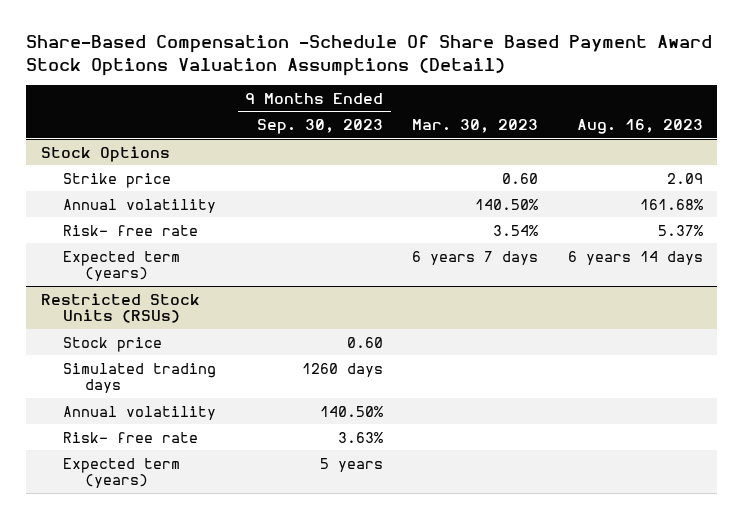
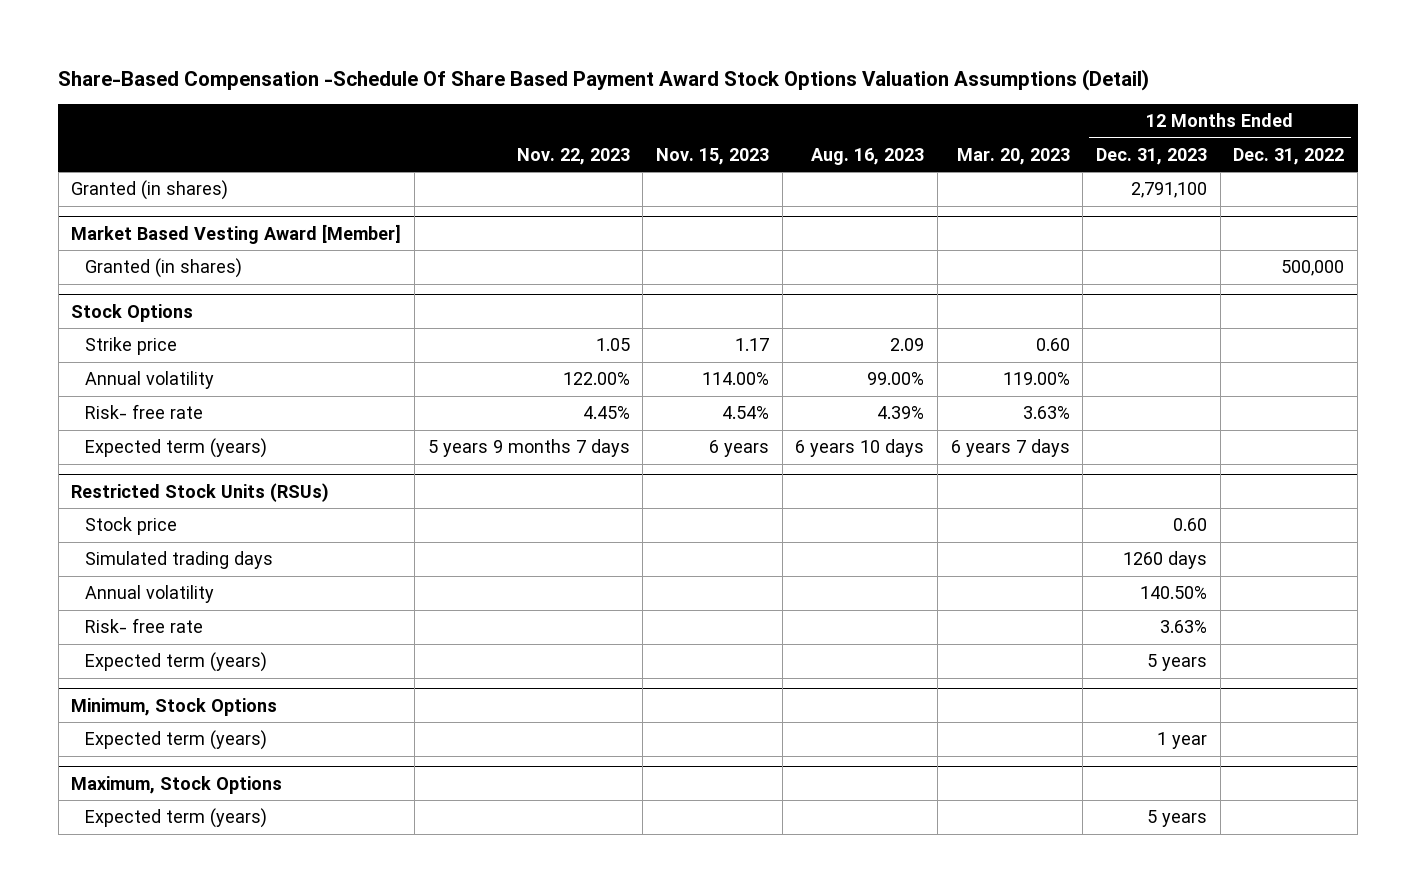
- | 9 Months Ended Sep. 30, 2023 | Mar. 30, 2023 | Aug. 16, 2023
+ | Nov. 22, 2023 | Nov. 15, 2023 | Aug. 16, 2023 | Mar. 20, 2023 | 12 Months Ended Dec. 31, 2023 | 12 Months Ended Dec. 31, 2022
+ Granted (in shares) | | | | | 2,791,100 |
+ Market Based Vesting Award [Member]
+ Granted (in shares) | | | | | | 500,000
@ Stock Options
- Annual volatility | | 140.50% | 161.68%
- Risk- free rate | | 3.54% | 5.37%
- Expected term (years) | | 6 years 7 days | 6 years 14 days
+ Annual volatility | 122.00% | 114.00% | 99.00% | 119.00% | |
+ Risk- free rate | 4.45% | 4.54% | 4.39% | 3.63% | |
+ Expected term (years) | 5 years 9 months 7 days | 6 years | 6 years 10 days | 6 years 7 days | |
+ Minimum, Stock Options
+ Expected term (years) | | | | | 1 year |
+ Maximum, Stock Options
+ Expected term (years) | | | | | 5 years |

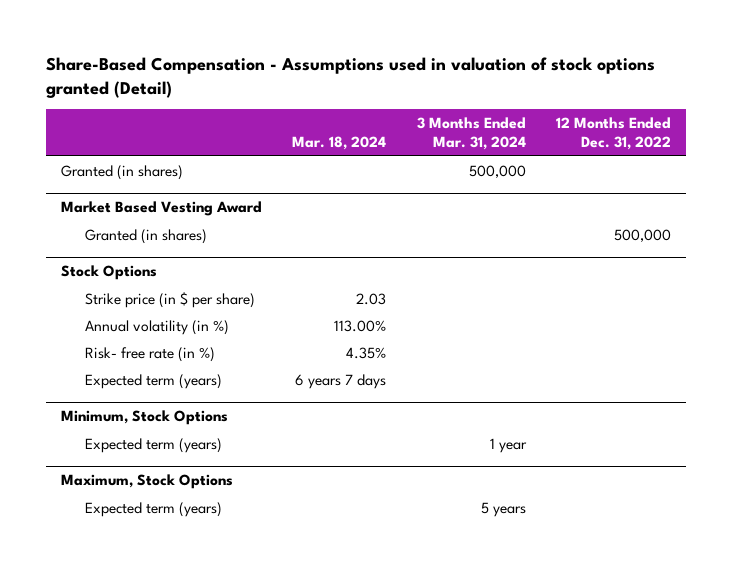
- Share-Based Compensation -Schedule Of Share Based Payment Award Stock Options Valuation Assumptions (Detail)
+ Share-Based Compensation - Assumptions used in valuation of stock options granted (Detail)
- | Nov. 22, 2023 | Nov. 15, 2023 | Aug. 16, 2023 | Mar. 20, 2023 | 12 Months Ended Dec. 31, 2023 | 12 Months Ended Dec. 31, 2022
+ | Mar. 18, 2024 | 3 Months Ended Mar. 31, 2024 | 12 Months Ended Dec. 31, 2022
- Market Based Vesting Award [Member]
+ Market Based Vesting Award
@ Stock Options
- Strike price | 1.05 | 1.17 | 2.09 | 0.60 | |
- Annual volatility | 122.00% | 114.00% | 99.00% | 119.00% | |
- Risk- free rate | 4.45% | 4.54% | 4.39% | 3.63% | |
+ Strike price (in $ per share) | 2.03 | |
+ Annual volatility (in %) | 113.00% | |
+ Risk- free rate (in %) | 4.35% | |
- Restricted Stock Units (RSUs)
- Stock price | | | | | 0.60 |
- Simulated trading days | | | | | 1260 days |
- Annual volatility | | | | | 140.50% |
- Risk- free rate | | | | | 3.63% |
- Expected term (years) | | | | | 5 years |

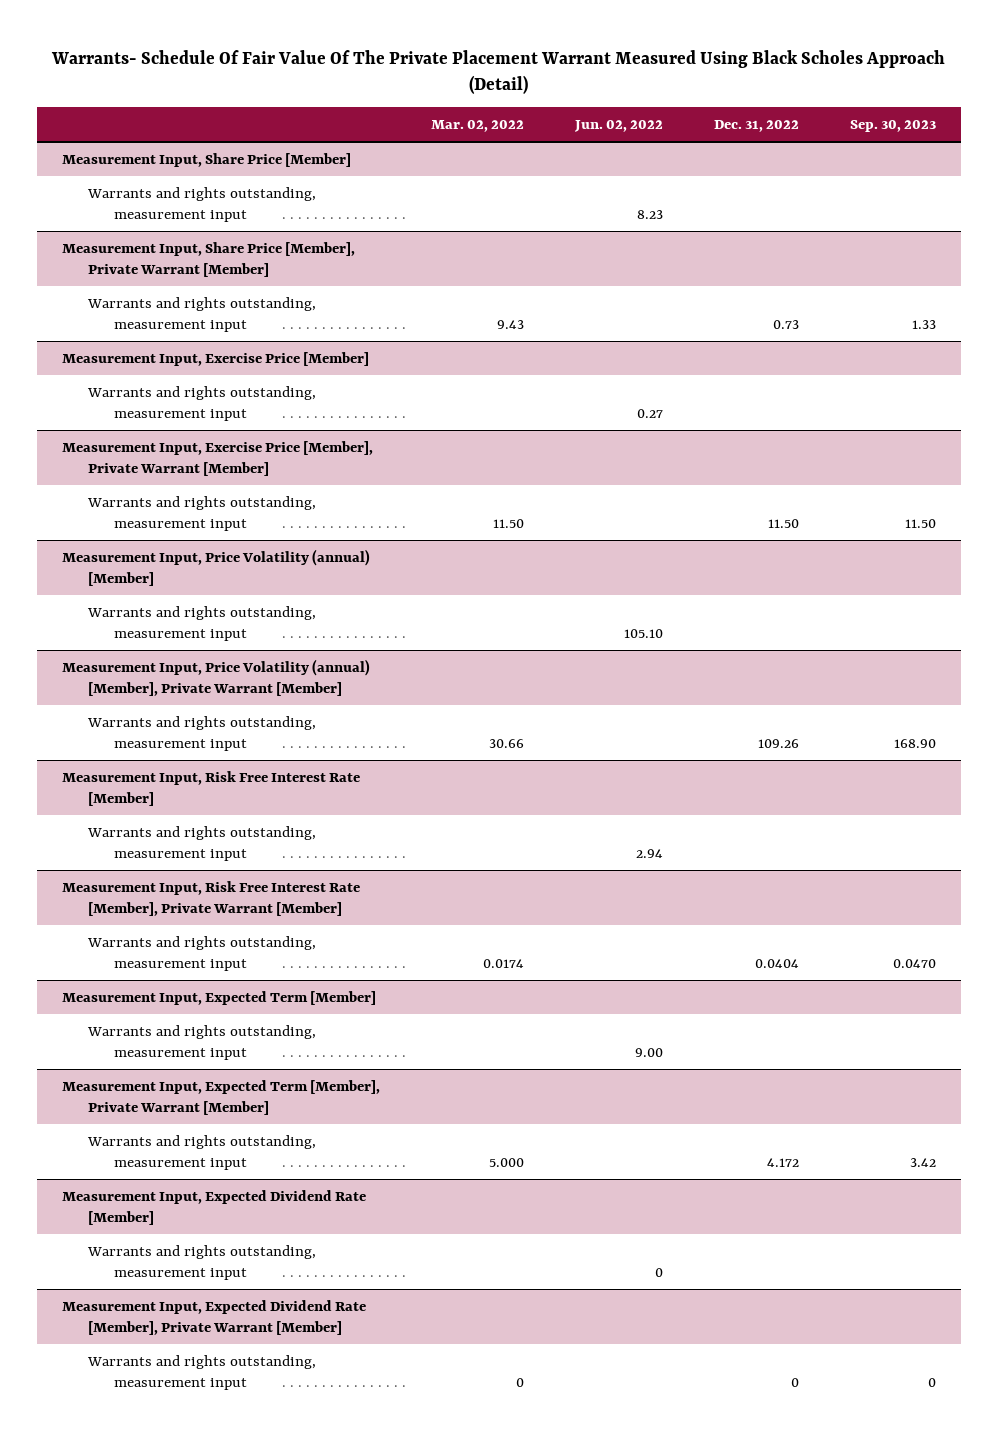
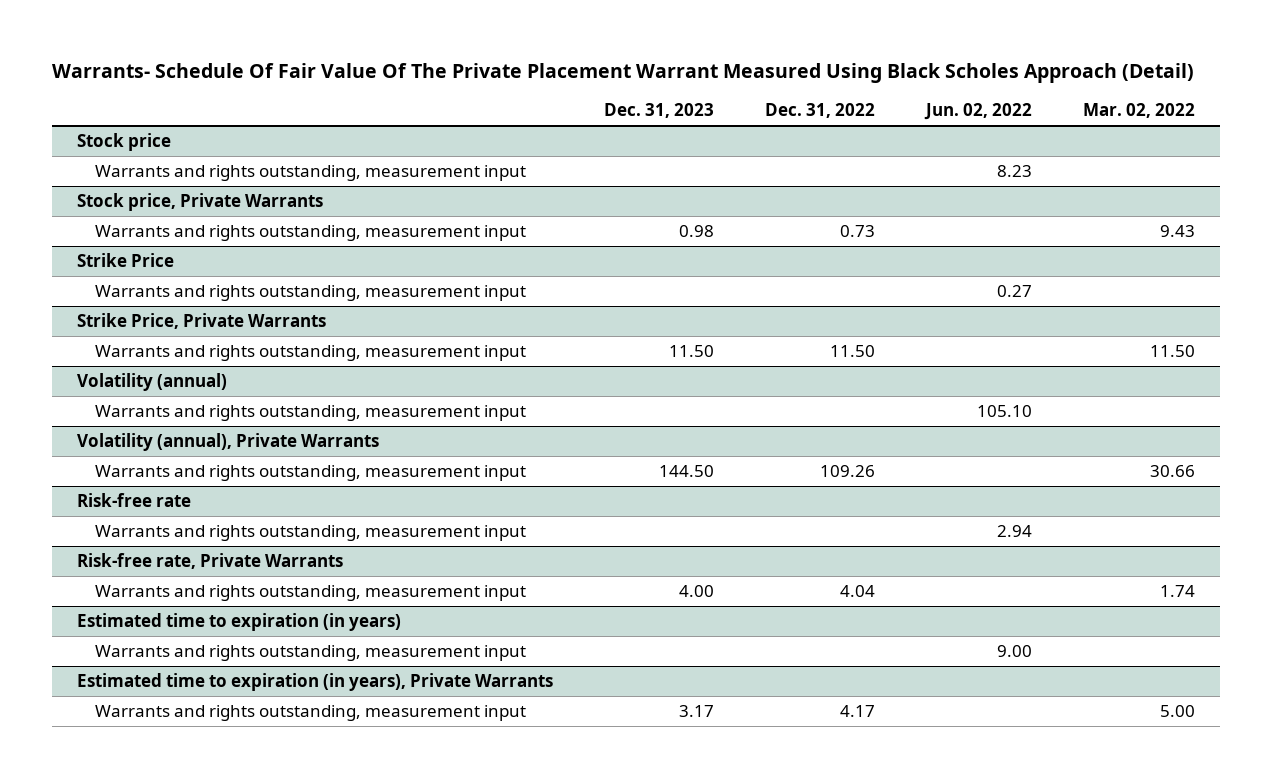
- | Mar. 02, 2022 | Jun. 02, 2022 | Dec. 31, 2022 | Sep. 30, 2023
+ | Dec. 31, 2023 | Dec. 31, 2022 | Jun. 02, 2022 | Mar. 02, 2022
- Measurement Input, Share Price [Member]
+ Stock price
- Measurement Input, Share Price [Member], Private Warrant [Member]
+ Stock price, Private Warrants
- Measurement Input, Exercise Price [Member]
+ Strike Price
- Measurement Input, Exercise Price [Member], Private Warrant [Member]
+ Strike Price, Private Warrants
- Measurement Input, Price Volatility (annual) [Member]
+ Volatility (annual)
- Measurement Input, Price Volatility (annual) [Member], Private Warrant [Member]
+ Volatility (annual), Private Warrants
- Measurement Input, Risk Free Interest Rate [Member]
+ Risk-free rate
- Measurement Input, Risk Free Interest Rate [Member], Private Warrant [Member]
- Warrants and rights outstanding, measurement input | 0.0174 | | 0.0404 | 0.0470
- Measurement Input, Expected Term [Member]
+ Risk-free rate, Private Warrants
+ Warrants and rights outstanding, measurement input | 4.00 | 4.04 | | 1.74
+ Estimated time to expiration (in years)
- Measurement Input, Expected Term [Member], Private Warrant [Member]
- Warrants and rights outstanding, measurement input | 5.000 | | 4.172 | 3.42
- Measurement Input, Expected Dividend Rate [Member]
- Warrants and rights outstanding, measurement input | | 0 | |
- Measurement Input, Expected Dividend Rate [Member], Private Warrant [Member]
- Warrants and rights outstanding, measurement input | 0 | | 0 | 0
+ Estimated time to expiration (in years), Private Warrants
+ Warrants and rights outstanding, measurement input | 3.17 | 4.17 | | 5.00

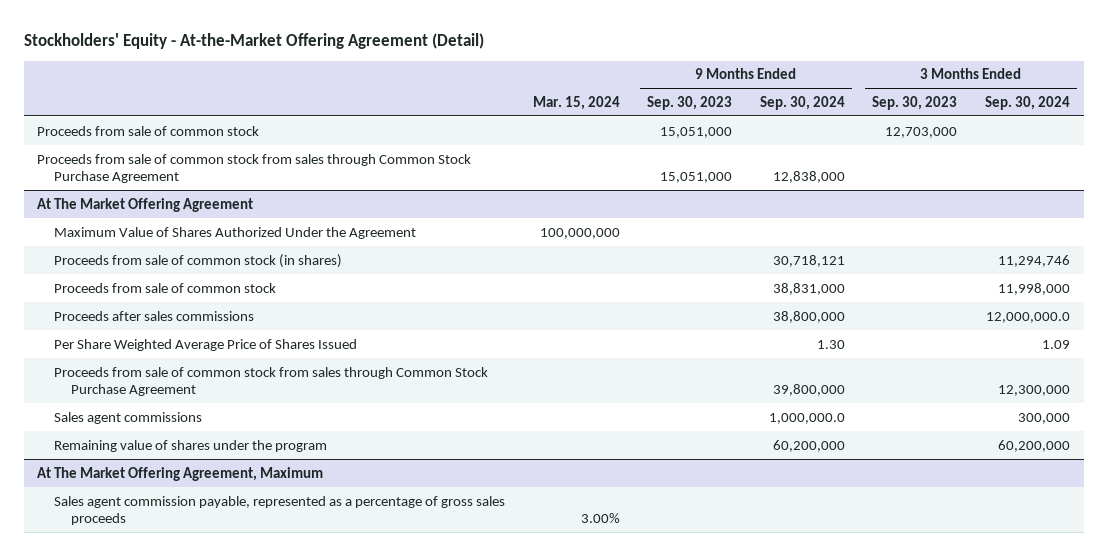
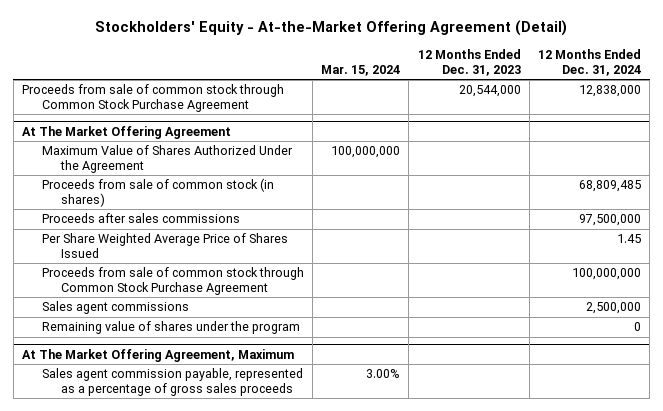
- | Mar. 15, 2024 | 9 Months Ended Sep. 30, 2023 | 9 Months Ended Sep. 30, 2024 | 3 Months Ended Sep. 30, 2023 | 3 Months Ended Sep. 30, 2024
+ | Mar. 15, 2024 | 12 Months Ended Dec. 31, 2023 | 12 Months Ended Dec. 31, 2024
- Proceeds from sale of common stock | | 15,051,000 | | 12,703,000 |
- Proceeds from sale of common stock from sales through Common Stock Purchase Agreement | | 15,051,000 | 12,838,000 | |
+ Proceeds from sale of common stock through Common Stock Purchase Agreement | | 20,544,000 | 12,838,000
@ At The Market Offering Agreement
- Proceeds from sale of common stock | | | 38,831,000 | | 11,998,000
- Proceeds from sale of common stock from sales through Common Stock Purchase Agreement | | | 39,800,000 | | 12,300,000
+ Proceeds from sale of common stock through Common Stock Purchase Agreement | | | 100,000,000

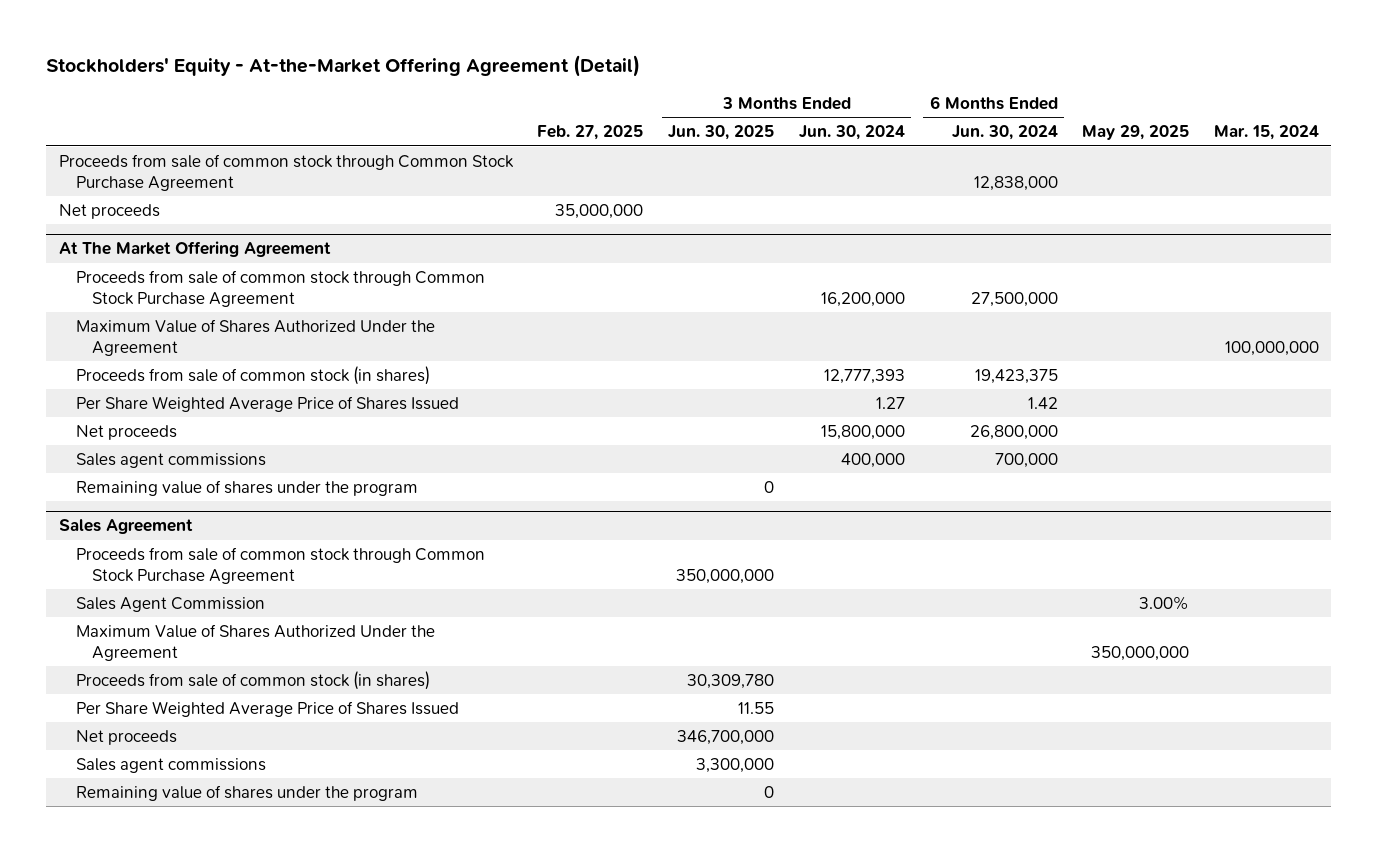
- | Mar. 15, 2024 | 12 Months Ended Dec. 31, 2023 | 12 Months Ended Dec. 31, 2024
+ | Feb. 27, 2025 | 3 Months Ended Jun. 30, 2025 | 3 Months Ended Jun. 30, 2024 | 6 Months Ended Jun. 30, 2024 | May 29, 2025 | Mar. 15, 2024
+ Net proceeds | 35,000,000 | | | | |
@ At The Market Offering Agreement
moved up: Proceeds from sale of common stock through Common Stock Purchase Agreement | | | 16,200,000 | 27,500,000 | |
- Proceeds after sales commissions | | | 97,500,000
+ Net proceeds | | | 15,800,000 | 26,800,000 | |
- At The Market Offering Agreement, Maximum
- Sales agent commission payable, represented as a percentage of gross sales proceeds | 3.00% | |
+ Sales Agreement
+ Proceeds from sale of common stock through Common Stock Purchase Agreement | | 350,000,000 | | | |
+ Sales Agent Commission | | | | | 3.00% |
+ Maximum Value of Shares Authorized Under the Agreement | | | | | 350,000,000 |
+ Proceeds from sale of common stock (in shares) | | 30,309,780 | | | |
+ Per Share Weighted Average Price of Shares Issued | | 11.55 | | | |
+ Net proceeds | | 346,700,000 | | | |
+ Sales agent commissions | | 3,300,000 | | | |
+ Remaining value of shares under the program | | 0 | | | |

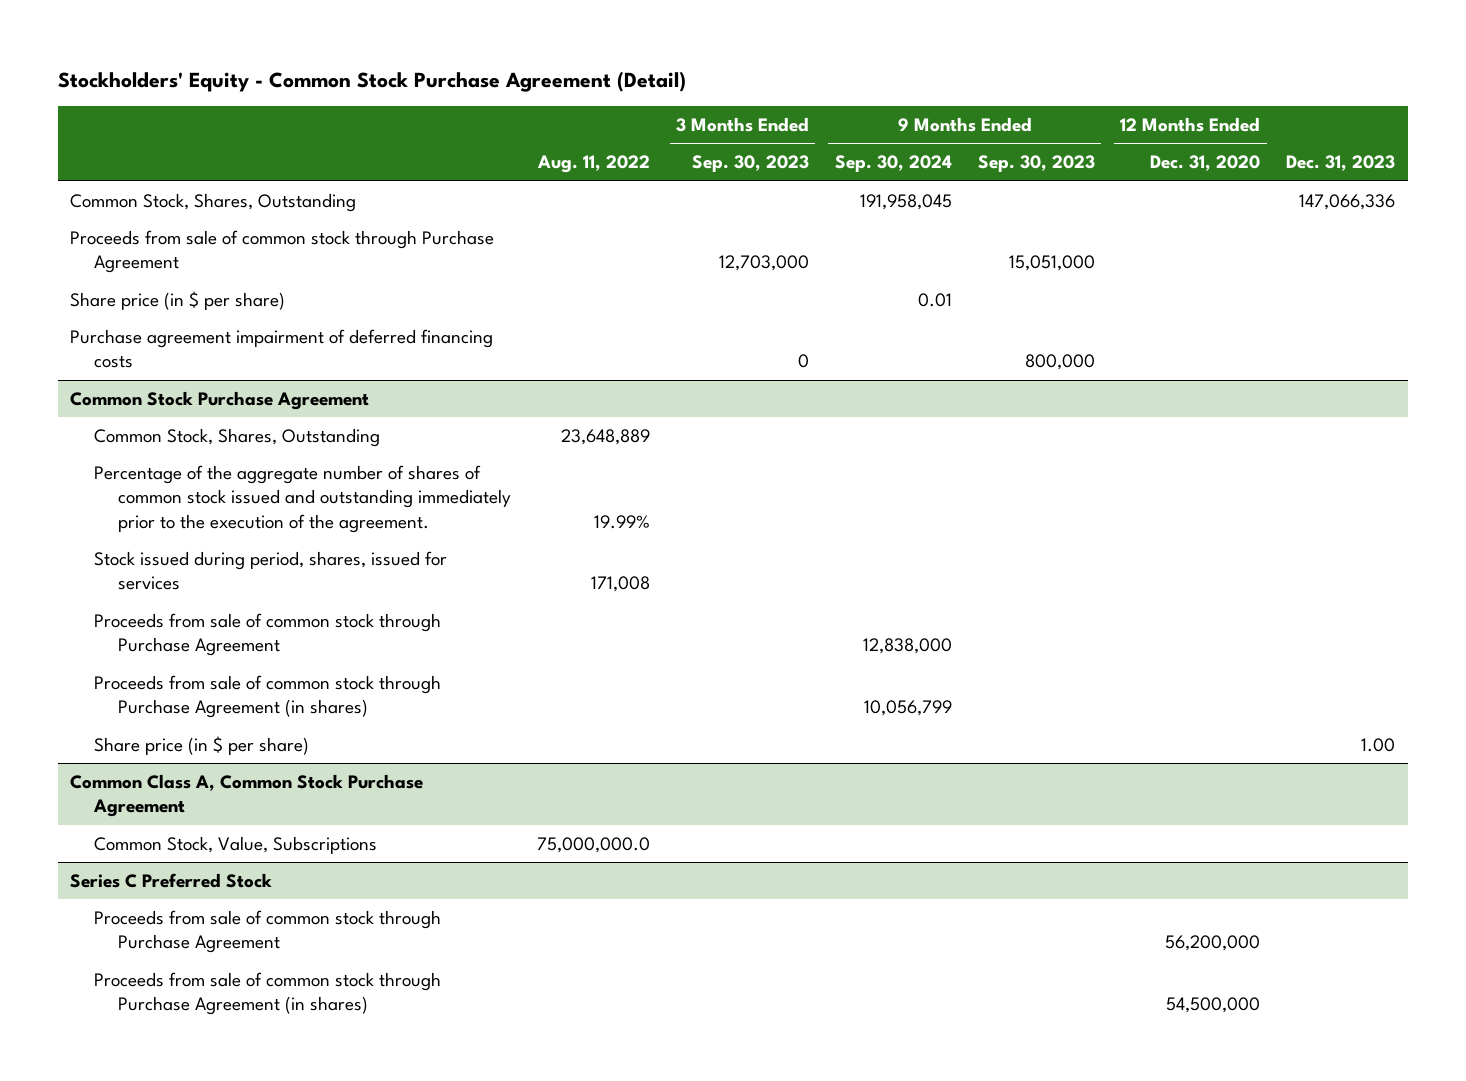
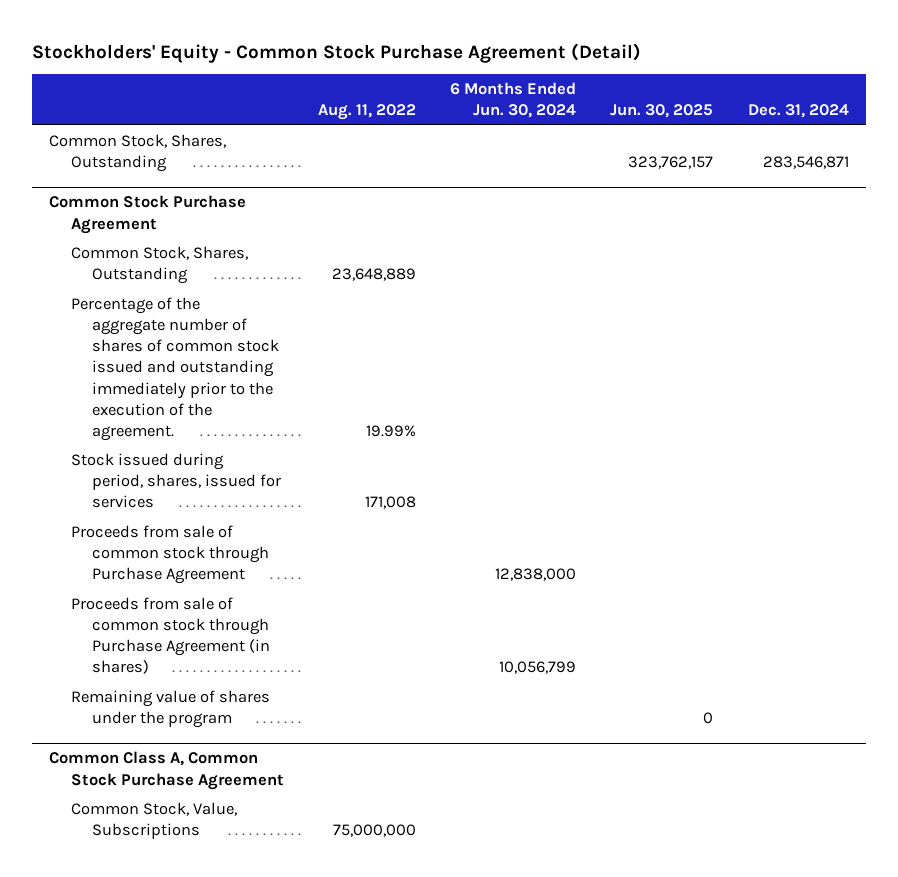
- | Aug. 11, 2022 | 3 Months Ended Sep. 30, 2023 | 9 Months Ended Sep. 30, 2024 | 9 Months Ended Sep. 30, 2023 | 12 Months Ended Dec. 31, 2020 | Dec. 31, 2023
+ | Aug. 11, 2022 | 6 Months Ended Jun. 30, 2024 | Jun. 30, 2025 | Dec. 31, 2024
- Proceeds from sale of common stock through Purchase Agreement | | 12,703,000 | | 15,051,000 | |
- Share price (in $ per share) | | | 0.01 | | |
- Purchase agreement impairment of deferred financing costs | | 0 | | 800,000 | |
@ Common Stock Purchase Agreement
- Share price (in $ per share) | | | | | | 1.00
+ Remaining value of shares under the program | | | 0 |
@ Common Class A, Common Stock Purchase Agreement
- Common Stock, Value, Subscriptions | 75,000,000.0 | | | | |
- Series C Preferred Stock
- Proceeds from sale of common stock through Purchase Agreement | | | | | 56,200,000 |
- Proceeds from sale of common stock through Purchase Agreement (in shares) | | | | | 54,500,000 |
@ Common Class A, Common Stock Purchase Agreement
+ Common Stock, Value, Subscriptions | 75,000,000 | | |

